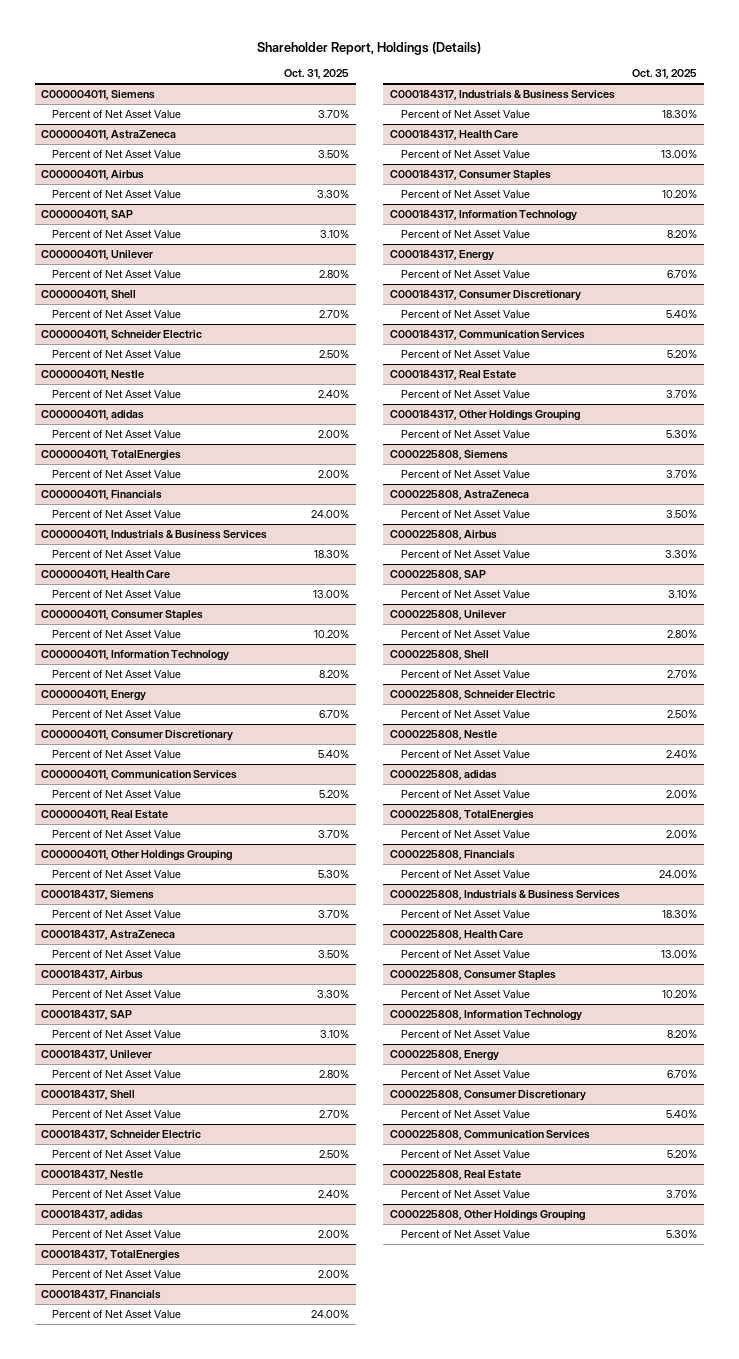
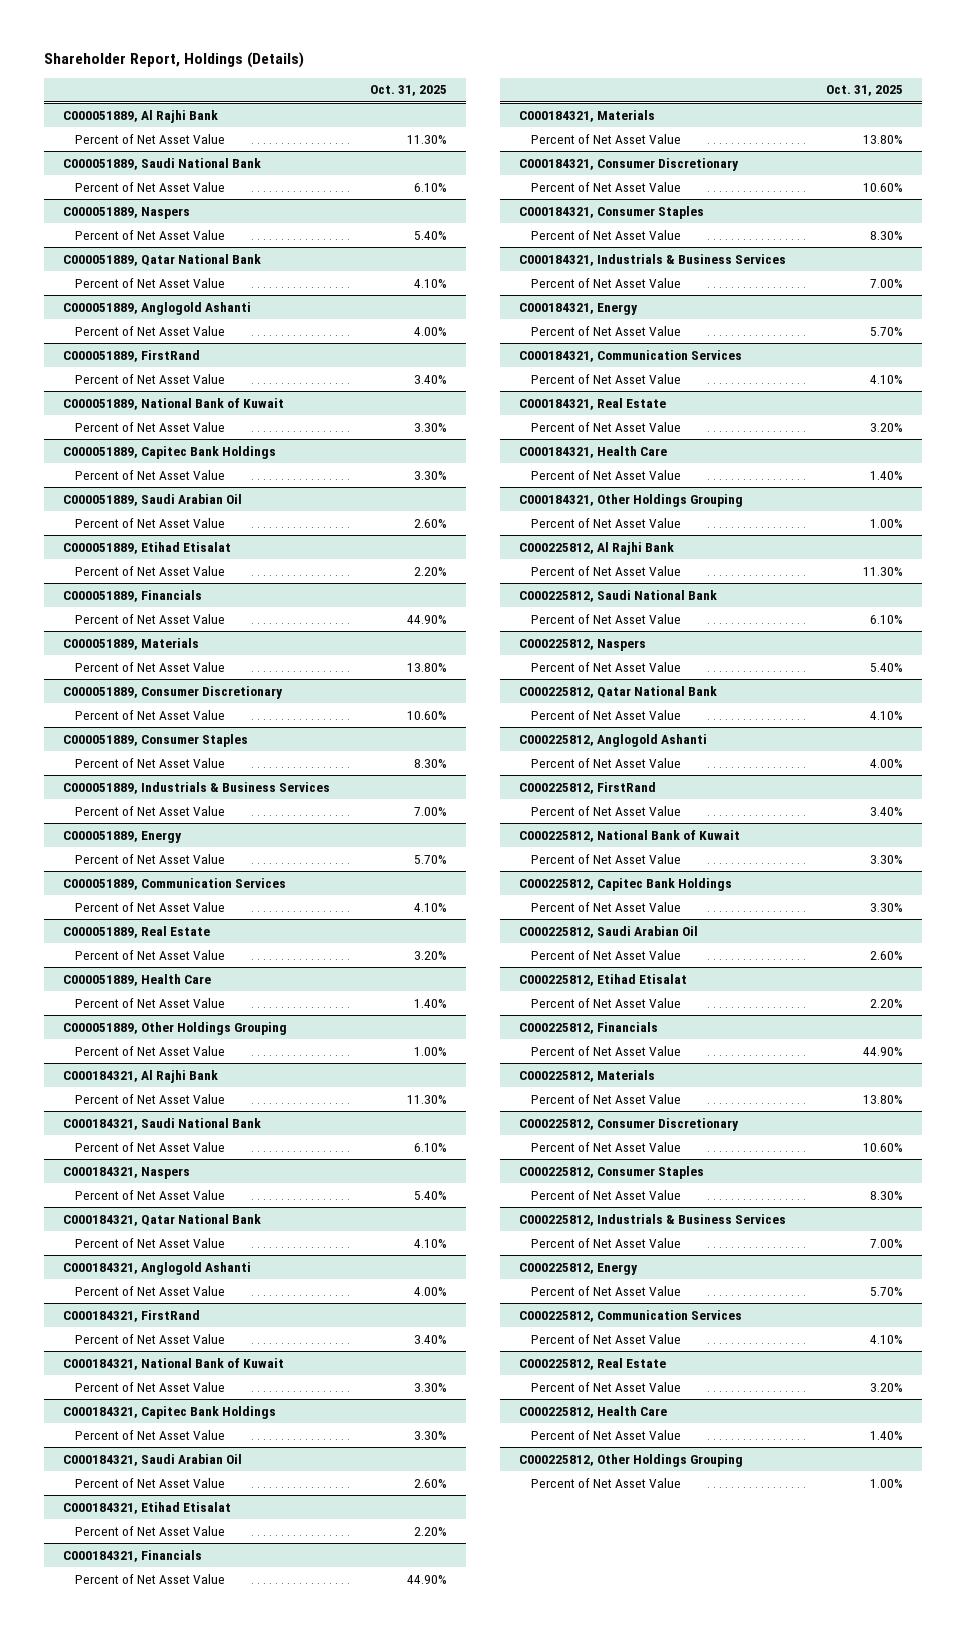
- C000004011, Siemens
- Percent of Net Asset Value | 3.70%
- C000004011, AstraZeneca
- Percent of Net Asset Value | 3.50%
- C000004011, Airbus
- Percent of Net Asset Value | 3.30%
- C000004011, SAP
- Percent of Net Asset Value | 3.10%
- C000004011, Unilever
- Percent of Net Asset Value | 2.80%
- C000004011, Shell
- Percent of Net Asset Value | 2.70%
- C000004011, Schneider Electric
- Percent of Net Asset Value | 2.50%
- C000004011, Nestle
- Percent of Net Asset Value | 2.40%
- C000004011, adidas
- Percent of Net Asset Value | 2.00%
- C000004011, TotalEnergies
- Percent of Net Asset Value | 2.00%
- C000004011, Financials
- Percent of Net Asset Value | 24.00%
- C000004011, Industrials & Business Services
- Percent of Net Asset Value | 18.30%
- C000004011, Health Care
- Percent of Net Asset Value | 13.00%
- C000004011, Consumer Staples
- Percent of Net Asset Value | 10.20%
- C000004011, Information Technology
- Percent of Net Asset Value | 8.20%
- C000004011, Energy
- Percent of Net Asset Value | 6.70%
- C000004011, Consumer Discretionary
+ C000051889, Al Rajhi Bank
+ Percent of Net Asset Value | 11.30%
+ C000051889, Saudi National Bank
+ Percent of Net Asset Value | 6.10%
+ C000051889, Naspers
- C000004011, Communication Services
- Percent of Net Asset Value | 5.20%
- C000004011, Real Estate
- Percent of Net Asset Value | 3.70%
- C000004011, Other Holdings Grouping
- Percent of Net Asset Value | 5.30%
- C000184317, Siemens
- Percent of Net Asset Value | 3.70%
- C000184317, AstraZeneca
- Percent of Net Asset Value | 3.50%
- C000184317, Airbus
+ C000051889, Qatar National Bank
+ Percent of Net Asset Value | 4.10%
+ C000051889, Anglogold Ashanti
+ Percent of Net Asset Value | 4.00%
+ C000051889, FirstRand
+ Percent of Net Asset Value | 3.40%
+ C000051889, National Bank of Kuwait
- C000184317, SAP
- Percent of Net Asset Value | 3.10%
- C000184317, Unilever
- Percent of Net Asset Value | 2.80%
- C000184317, Shell
- Percent of Net Asset Value | 2.70%
- C000184317, Schneider Electric
- Percent of Net Asset Value | 2.50%
- C000184317, Nestle
- Percent of Net Asset Value | 2.40%
- C000184317, adidas
- Percent of Net Asset Value | 2.00%
- C000184317, TotalEnergies
- Percent of Net Asset Value | 2.00%
- C000184317, Financials
- Percent of Net Asset Value | 24.00%
- C000184317, Industrials & Business Services
- Percent of Net Asset Value | 18.30%
- C000184317, Health Care
- Percent of Net Asset Value | 13.00%
- C000184317, Consumer Staples
- Percent of Net Asset Value | 10.20%
- C000184317, Information Technology
- Percent of Net Asset Value | 8.20%
- C000184317, Energy
- Percent of Net Asset Value | 6.70%
- C000184317, Consumer Discretionary
+ C000051889, Capitec Bank Holdings
+ Percent of Net Asset Value | 3.30%
+ C000051889, Saudi Arabian Oil
+ Percent of Net Asset Value | 2.60%
+ C000051889, Etihad Etisalat
+ Percent of Net Asset Value | 2.20%
+ C000051889, Financials
+ Percent of Net Asset Value | 44.90%
+ C000051889, Materials
+ Percent of Net Asset Value | 13.80%
+ C000051889, Consumer Discretionary
+ Percent of Net Asset Value | 10.60%
+ C000051889, Consumer Staples
+ Percent of Net Asset Value | 8.30%
+ C000051889, Industrials & Business Services
+ Percent of Net Asset Value | 7.00%
+ C000051889, Energy
+ Percent of Net Asset Value | 5.70%
+ C000051889, Communication Services
+ Percent of Net Asset Value | 4.10%
+ C000051889, Real Estate
+ Percent of Net Asset Value | 3.20%
+ C000051889, Health Care
+ Percent of Net Asset Value | 1.40%
+ C000051889, Other Holdings Grouping
+ Percent of Net Asset Value | 1.00%
+ C000184321, Al Rajhi Bank
+ Percent of Net Asset Value | 11.30%
+ C000184321, Saudi National Bank
+ Percent of Net Asset Value | 6.10%
+ C000184321, Naspers
- C000184317, Communication Services
- Percent of Net Asset Value | 5.20%
- C000184317, Real Estate
- Percent of Net Asset Value | 3.70%
- C000184317, Other Holdings Grouping
- Percent of Net Asset Value | 5.30%
- C000225808, Siemens
- Percent of Net Asset Value | 3.70%
- C000225808, AstraZeneca
- Percent of Net Asset Value | 3.50%
- C000225808, Airbus
+ C000184321, Qatar National Bank
+ Percent of Net Asset Value | 4.10%
+ C000184321, Anglogold Ashanti
+ Percent of Net Asset Value | 4.00%
+ C000184321, FirstRand
+ Percent of Net Asset Value | 3.40%
+ C000184321, National Bank of Kuwait
- C000225808, SAP
- Percent of Net Asset Value | 3.10%
- C000225808, Unilever
- Percent of Net Asset Value | 2.80%
- C000225808, Shell
- Percent of Net Asset Value | 2.70%
- C000225808, Schneider Electric
- Percent of Net Asset Value | 2.50%
- C000225808, Nestle
- Percent of Net Asset Value | 2.40%
- C000225808, adidas
- Percent of Net Asset Value | 2.00%
- C000225808, TotalEnergies
- Percent of Net Asset Value | 2.00%
- C000225808, Financials
- Percent of Net Asset Value | 24.00%
- C000225808, Industrials & Business Services
- Percent of Net Asset Value | 18.30%
- C000225808, Health Care
- Percent of Net Asset Value | 13.00%
- C000225808, Consumer Staples
- Percent of Net Asset Value | 10.20%
- C000225808, Information Technology
- Percent of Net Asset Value | 8.20%
- C000225808, Energy
- Percent of Net Asset Value | 6.70%
- C000225808, Consumer Discretionary
+ C000184321, Capitec Bank Holdings
+ Percent of Net Asset Value | 3.30%
+ C000184321, Saudi Arabian Oil
+ Percent of Net Asset Value | 2.60%
+ C000184321, Etihad Etisalat
+ Percent of Net Asset Value | 2.20%
+ C000184321, Financials
+ Percent of Net Asset Value | 44.90%
+ C000184321, Materials
+ Percent of Net Asset Value | 13.80%
+ C000184321, Consumer Discretionary
+ Percent of Net Asset Value | 10.60%
+ C000184321, Consumer Staples
+ Percent of Net Asset Value | 8.30%
+ C000184321, Industrials & Business Services
+ Percent of Net Asset Value | 7.00%
+ C000184321, Energy
+ Percent of Net Asset Value | 5.70%
+ C000184321, Communication Services
+ Percent of Net Asset Value | 4.10%
+ C000184321, Real Estate
+ Percent of Net Asset Value | 3.20%
+ C000184321, Health Care
+ Percent of Net Asset Value | 1.40%
+ C000184321, Other Holdings Grouping
+ Percent of Net Asset Value | 1.00%
+ C000225812, Al Rajhi Bank
+ Percent of Net Asset Value | 11.30%
+ C000225812, Saudi National Bank
+ Percent of Net Asset Value | 6.10%
+ C000225812, Naspers
- C000225808, Communication Services
- Percent of Net Asset Value | 5.20%
- C000225808, Real Estate
- Percent of Net Asset Value | 3.70%
- C000225808, Other Holdings Grouping
- Percent of Net Asset Value | 5.30%
+ C000225812, Qatar National Bank
+ Percent of Net Asset Value | 4.10%
+ C000225812, Anglogold Ashanti
+ Percent of Net Asset Value | 4.00%
+ C000225812, FirstRand
+ Percent of Net Asset Value | 3.40%
+ C000225812, National Bank of Kuwait
+ Percent of Net Asset Value | 3.30%
+ C000225812, Capitec Bank Holdings
+ Percent of Net Asset Value | 3.30%
+ C000225812, Saudi Arabian Oil
+ Percent of Net Asset Value | 2.60%
+ C000225812, Etihad Etisalat
+ Percent of Net Asset Value | 2.20%
+ C000225812, Financials
+ Percent of Net Asset Value | 44.90%
+ C000225812, Materials
+ Percent of Net Asset Value | 13.80%
+ C000225812, Consumer Discretionary
+ Percent of Net Asset Value | 10.60%
+ C000225812, Consumer Staples
+ Percent of Net Asset Value | 8.30%
+ C000225812, Industrials & Business Services
+ Percent of Net Asset Value | 7.00%
+ C000225812, Energy
+ Percent of Net Asset Value | 5.70%
+ C000225812, Communication Services
+ Percent of Net Asset Value | 4.10%
+ C000225812, Real Estate
+ Percent of Net Asset Value | 3.20%
+ C000225812, Health Care
+ Percent of Net Asset Value | 1.40%
+ C000225812, Other Holdings Grouping
+ Percent of Net Asset Value | 1.00%

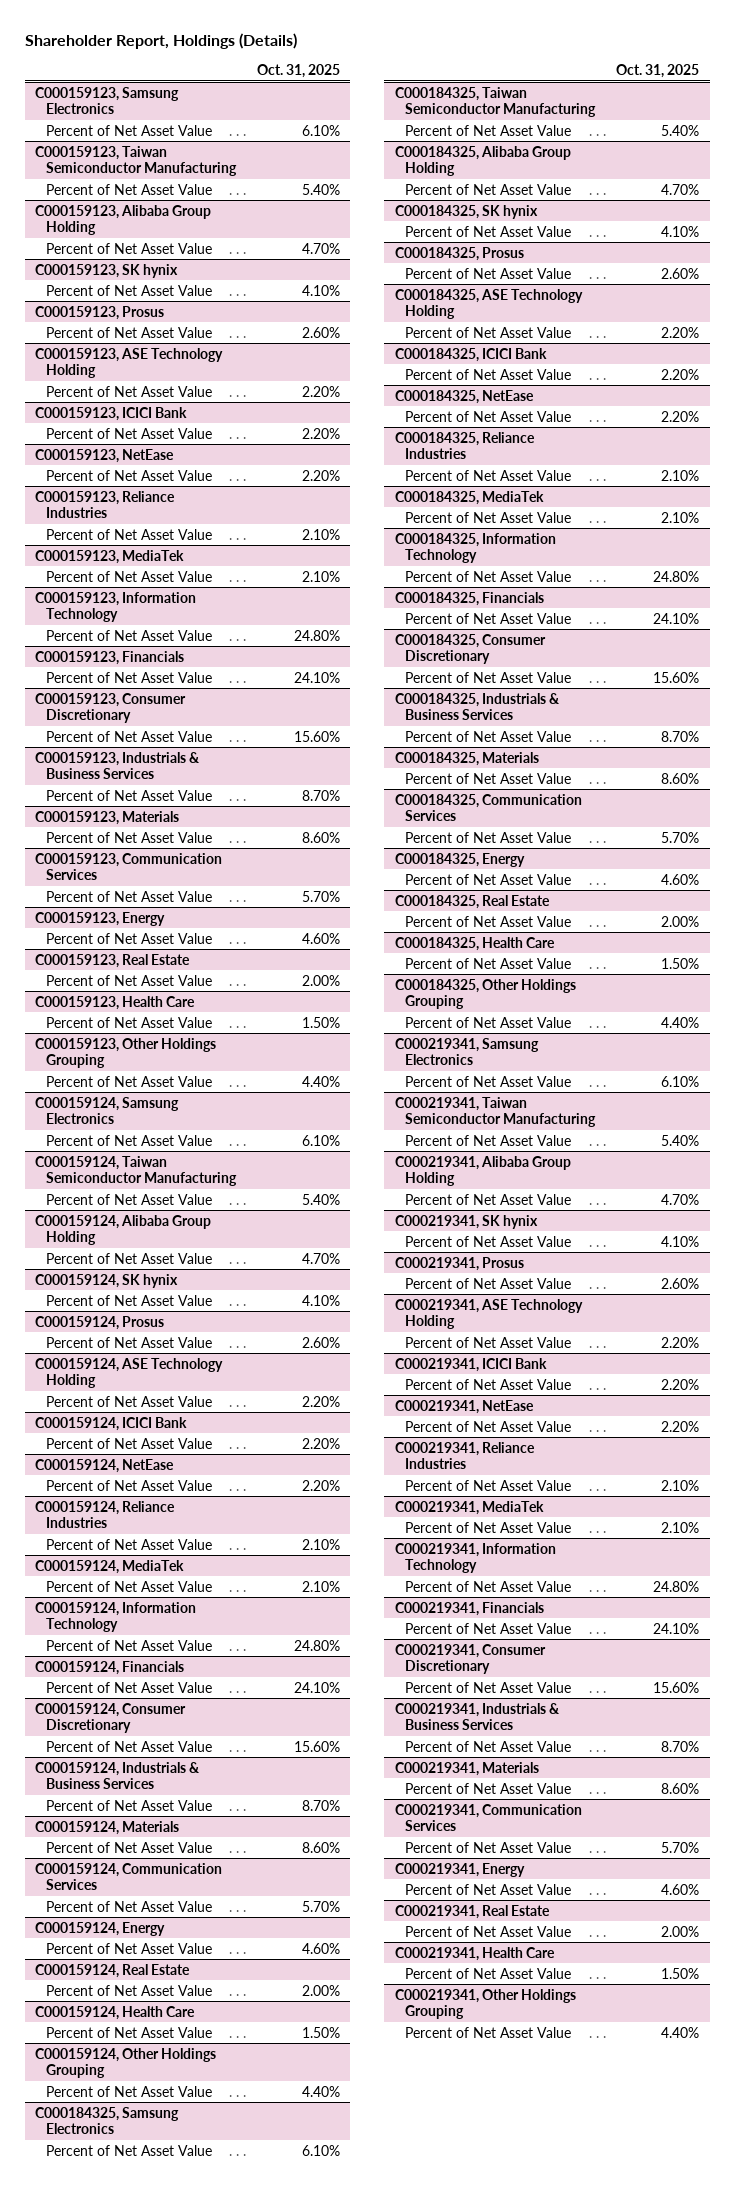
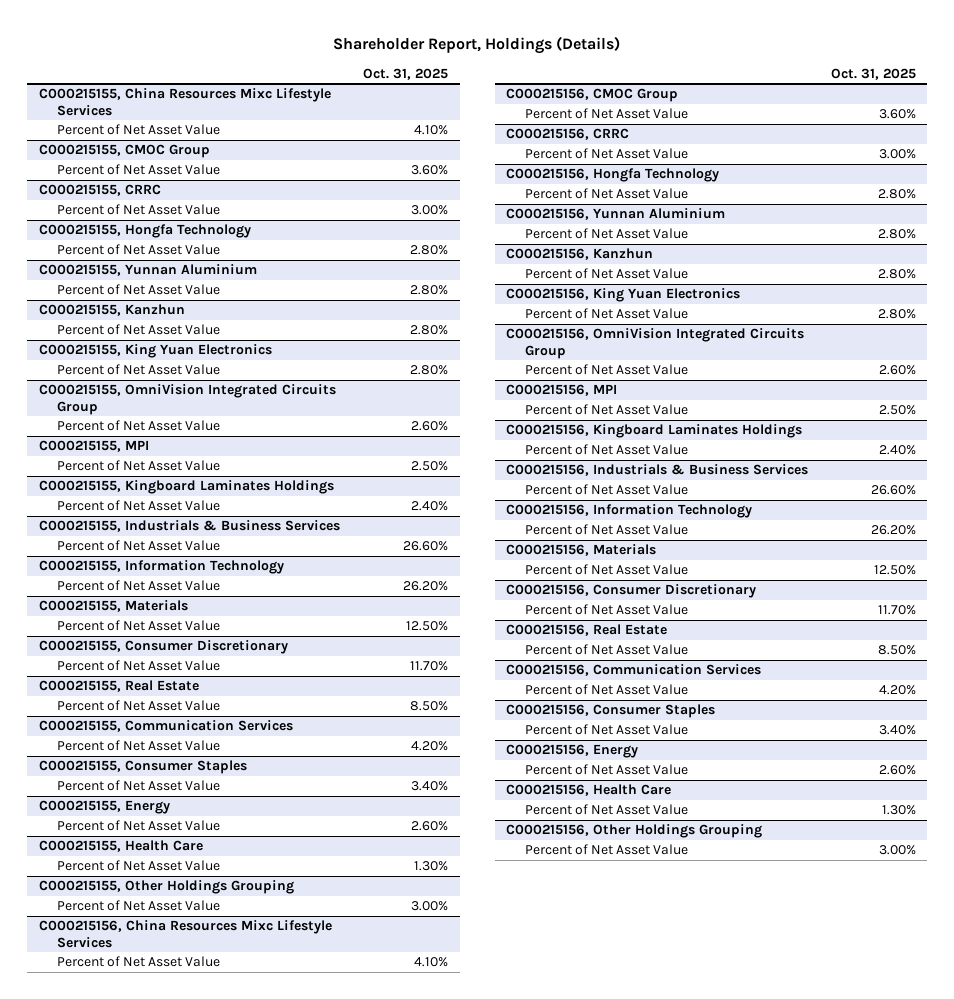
- C000159123, Samsung Electronics
- Percent of Net Asset Value | 6.10%
- C000159123, Taiwan Semiconductor Manufacturing
- Percent of Net Asset Value | 5.40%
- C000159123, Alibaba Group Holding
- Percent of Net Asset Value | 4.70%
- C000159123, SK hynix
+ C000215155, China Resources Mixc Lifestyle Services
- C000159123, Prosus
+ C000215155, CMOC Group
+ Percent of Net Asset Value | 3.60%
+ C000215155, CRRC
+ Percent of Net Asset Value | 3.00%
+ C000215155, Hongfa Technology
+ Percent of Net Asset Value | 2.80%
+ C000215155, Yunnan Aluminium
+ Percent of Net Asset Value | 2.80%
+ C000215155, Kanzhun
+ Percent of Net Asset Value | 2.80%
+ C000215155, King Yuan Electronics
+ Percent of Net Asset Value | 2.80%
+ C000215155, OmniVision Integrated Circuits Group
- C000159123, ASE Technology Holding
- Percent of Net Asset Value | 2.20%
- C000159123, ICICI Bank
- Percent of Net Asset Value | 2.20%
- C000159123, NetEase
- Percent of Net Asset Value | 2.20%
- C000159123, Reliance Industries
- Percent of Net Asset Value | 2.10%
- C000159123, MediaTek
- Percent of Net Asset Value | 2.10%
- C000159123, Information Technology
- Percent of Net Asset Value | 24.80%
- C000159123, Financials
- Percent of Net Asset Value | 24.10%
- C000159123, Consumer Discretionary
- Percent of Net Asset Value | 15.60%
- C000159123, Industrials & Business Services
- Percent of Net Asset Value | 8.70%
- C000159123, Materials
- Percent of Net Asset Value | 8.60%
- C000159123, Communication Services
- Percent of Net Asset Value | 5.70%
- C000159123, Energy
- Percent of Net Asset Value | 4.60%
- C000159123, Real Estate
- Percent of Net Asset Value | 2.00%
- C000159123, Health Care
- Percent of Net Asset Value | 1.50%
- C000159123, Other Holdings Grouping
- Percent of Net Asset Value | 4.40%
- C000159124, Samsung Electronics
- Percent of Net Asset Value | 6.10%
- C000159124, Taiwan Semiconductor Manufacturing
- Percent of Net Asset Value | 5.40%
- C000159124, Alibaba Group Holding
- Percent of Net Asset Value | 4.70%
- C000159124, SK hynix
- Percent of Net Asset Value | 4.10%
- C000159124, Prosus
+ C000215155, MPI
+ Percent of Net Asset Value | 2.50%
+ C000215155, Kingboard Laminates Holdings
+ Percent of Net Asset Value | 2.40%
+ C000215155, Industrials & Business Services
+ Percent of Net Asset Value | 26.60%
+ C000215155, Information Technology
+ Percent of Net Asset Value | 26.20%
+ C000215155, Materials
+ Percent of Net Asset Value | 12.50%
+ C000215155, Consumer Discretionary
+ Percent of Net Asset Value | 11.70%
+ C000215155, Real Estate
+ Percent of Net Asset Value | 8.50%
+ C000215155, Communication Services
+ Percent of Net Asset Value | 4.20%
+ C000215155, Consumer Staples
+ Percent of Net Asset Value | 3.40%
+ C000215155, Energy
- C000159124, ASE Technology Holding
- Percent of Net Asset Value | 2.20%
- C000159124, ICICI Bank
- Percent of Net Asset Value | 2.20%
- C000159124, NetEase
- Percent of Net Asset Value | 2.20%
- C000159124, Reliance Industries
- Percent of Net Asset Value | 2.10%
- C000159124, MediaTek
- Percent of Net Asset Value | 2.10%
- C000159124, Information Technology
- Percent of Net Asset Value | 24.80%
- C000159124, Financials
- Percent of Net Asset Value | 24.10%
- C000159124, Consumer Discretionary
- Percent of Net Asset Value | 15.60%
- C000159124, Industrials & Business Services
- Percent of Net Asset Value | 8.70%
- C000159124, Materials
- Percent of Net Asset Value | 8.60%
- C000159124, Communication Services
- Percent of Net Asset Value | 5.70%
- C000159124, Energy
- Percent of Net Asset Value | 4.60%
- C000159124, Real Estate
- Percent of Net Asset Value | 2.00%
- C000159124, Health Care
- Percent of Net Asset Value | 1.50%
- C000159124, Other Holdings Grouping
- Percent of Net Asset Value | 4.40%
- C000184325, Samsung Electronics
- Percent of Net Asset Value | 6.10%
- C000184325, Taiwan Semiconductor Manufacturing
- Percent of Net Asset Value | 5.40%
- C000184325, Alibaba Group Holding
- Percent of Net Asset Value | 4.70%
- C000184325, SK hynix
+ C000215155, Health Care
+ Percent of Net Asset Value | 1.30%
+ C000215155, Other Holdings Grouping
+ Percent of Net Asset Value | 3.00%
+ C000215156, China Resources Mixc Lifestyle Services
- C000184325, Prosus
+ C000215156, CMOC Group
+ Percent of Net Asset Value | 3.60%
+ C000215156, CRRC
+ Percent of Net Asset Value | 3.00%
+ C000215156, Hongfa Technology
+ Percent of Net Asset Value | 2.80%
+ C000215156, Yunnan Aluminium
+ Percent of Net Asset Value | 2.80%
+ C000215156, Kanzhun
+ Percent of Net Asset Value | 2.80%
+ C000215156, King Yuan Electronics
+ Percent of Net Asset Value | 2.80%
+ C000215156, OmniVision Integrated Circuits Group
- C000184325, ASE Technology Holding
- Percent of Net Asset Value | 2.20%
- C000184325, ICICI Bank
- Percent of Net Asset Value | 2.20%
- C000184325, NetEase
- Percent of Net Asset Value | 2.20%
- C000184325, Reliance Industries
- Percent of Net Asset Value | 2.10%
- C000184325, MediaTek
- Percent of Net Asset Value | 2.10%
- C000184325, Information Technology
- Percent of Net Asset Value | 24.80%
- C000184325, Financials
- Percent of Net Asset Value | 24.10%
- C000184325, Consumer Discretionary
- Percent of Net Asset Value | 15.60%
- C000184325, Industrials & Business Services
- Percent of Net Asset Value | 8.70%
- C000184325, Materials
- Percent of Net Asset Value | 8.60%
- C000184325, Communication Services
- Percent of Net Asset Value | 5.70%
- C000184325, Energy
- Percent of Net Asset Value | 4.60%
- C000184325, Real Estate
- Percent of Net Asset Value | 2.00%
- C000184325, Health Care
- Percent of Net Asset Value | 1.50%
- C000184325, Other Holdings Grouping
- Percent of Net Asset Value | 4.40%
- C000219341, Samsung Electronics
- Percent of Net Asset Value | 6.10%
- C000219341, Taiwan Semiconductor Manufacturing
- Percent of Net Asset Value | 5.40%
- C000219341, Alibaba Group Holding
- Percent of Net Asset Value | 4.70%
- C000219341, SK hynix
- Percent of Net Asset Value | 4.10%
- C000219341, Prosus
+ C000215156, MPI
+ Percent of Net Asset Value | 2.50%
+ C000215156, Kingboard Laminates Holdings
+ Percent of Net Asset Value | 2.40%
+ C000215156, Industrials & Business Services
+ Percent of Net Asset Value | 26.60%
+ C000215156, Information Technology
+ Percent of Net Asset Value | 26.20%
+ C000215156, Materials
+ Percent of Net Asset Value | 12.50%
+ C000215156, Consumer Discretionary
+ Percent of Net Asset Value | 11.70%
+ C000215156, Real Estate
+ Percent of Net Asset Value | 8.50%
+ C000215156, Communication Services
+ Percent of Net Asset Value | 4.20%
+ C000215156, Consumer Staples
+ Percent of Net Asset Value | 3.40%
+ C000215156, Energy
- C000219341, ASE Technology Holding
- Percent of Net Asset Value | 2.20%
- C000219341, ICICI Bank
- Percent of Net Asset Value | 2.20%
- C000219341, NetEase
- Percent of Net Asset Value | 2.20%
- C000219341, Reliance Industries
- Percent of Net Asset Value | 2.10%
- C000219341, MediaTek
- Percent of Net Asset Value | 2.10%
- C000219341, Information Technology
- Percent of Net Asset Value | 24.80%
- C000219341, Financials
- Percent of Net Asset Value | 24.10%
- C000219341, Consumer Discretionary
- Percent of Net Asset Value | 15.60%
- C000219341, Industrials & Business Services
- Percent of Net Asset Value | 8.70%
- C000219341, Materials
- Percent of Net Asset Value | 8.60%
- C000219341, Communication Services
- Percent of Net Asset Value | 5.70%
- C000219341, Energy
- Percent of Net Asset Value | 4.60%
- C000219341, Real Estate
- Percent of Net Asset Value | 2.00%
- C000219341, Health Care
- Percent of Net Asset Value | 1.50%
- C000219341, Other Holdings Grouping
- Percent of Net Asset Value | 4.40%
+ C000215156, Health Care
+ Percent of Net Asset Value | 1.30%
+ C000215156, Other Holdings Grouping
+ Percent of Net Asset Value | 3.00%

